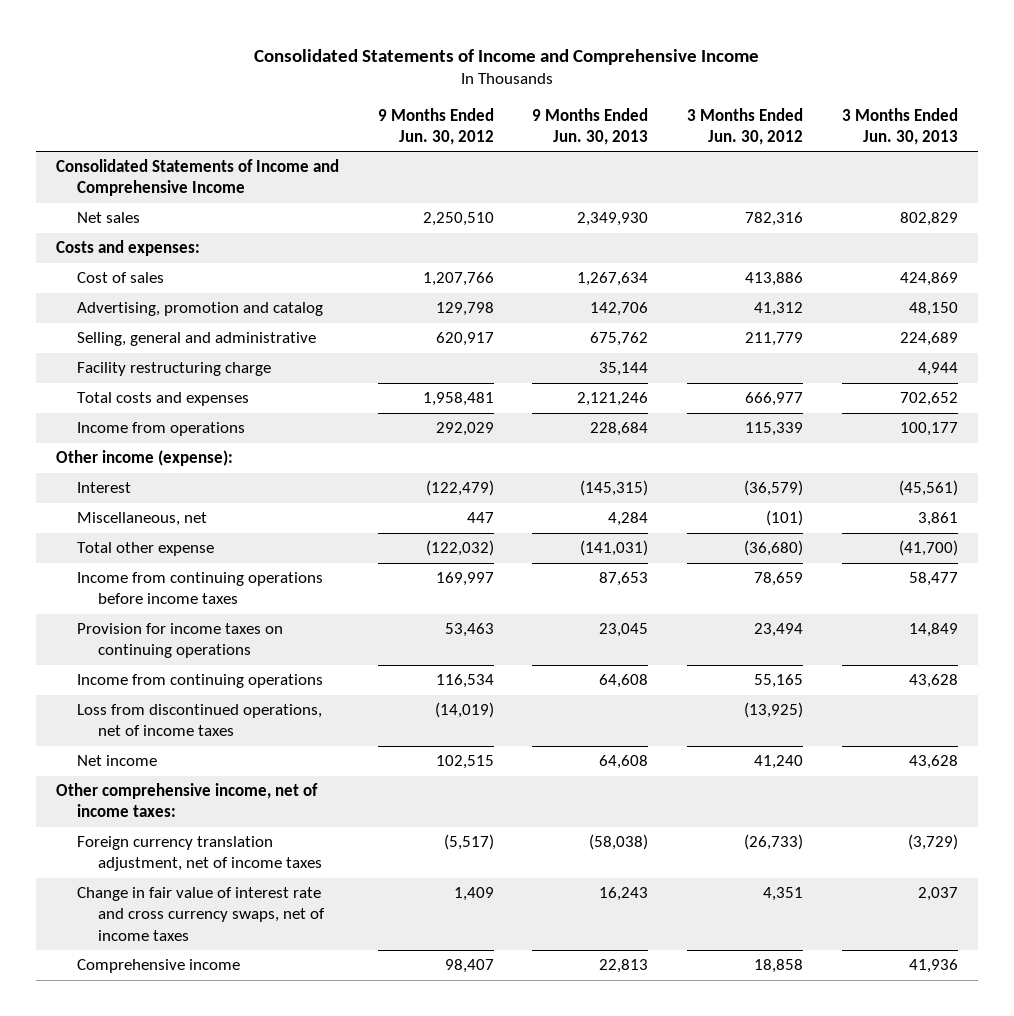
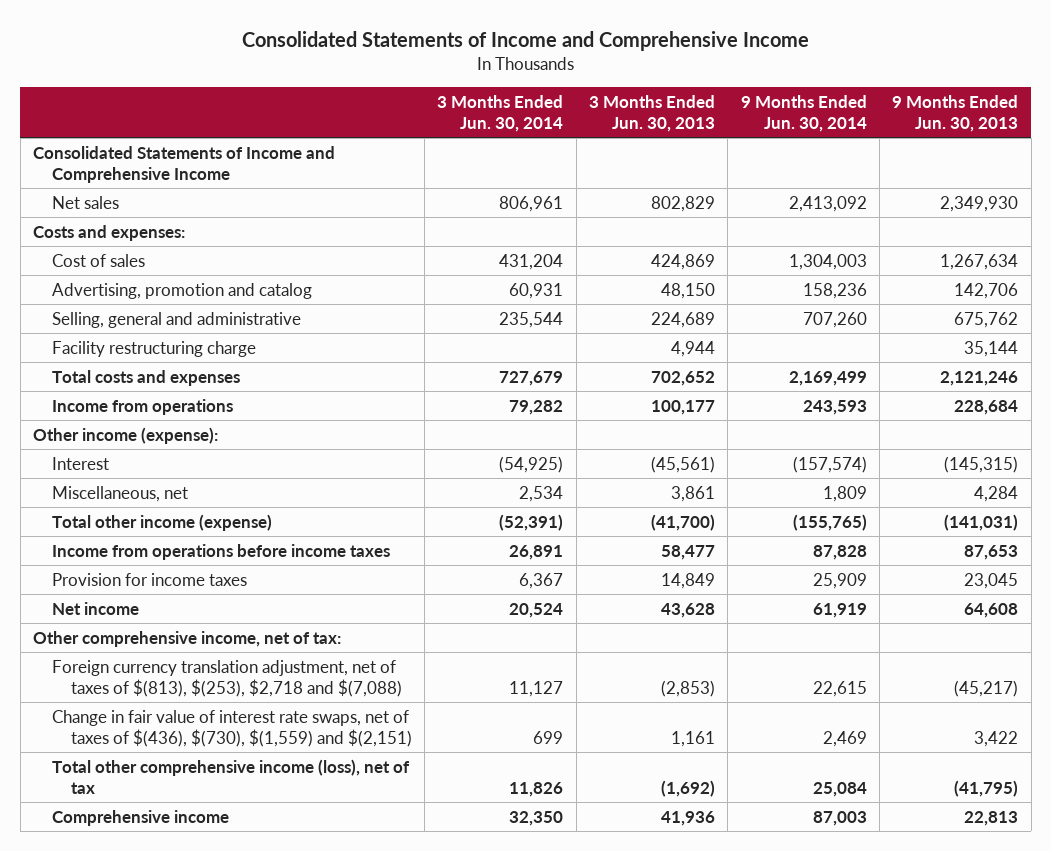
- | 9 Months Ended Jun. 30, 2012 | 9 Months Ended Jun. 30, 2013 | 3 Months Ended Jun. 30, 2012 | 3 Months Ended Jun. 30, 2013
+ | 3 Months Ended Jun. 30, 2014 | 3 Months Ended Jun. 30, 2013 | 9 Months Ended Jun. 30, 2014 | 9 Months Ended Jun. 30, 2013
- Total other expense | (122,032) | (141,031) | (36,680) | (41,700)
- Income from continuing operations before income taxes | 169,997 | 87,653 | 78,659 | 58,477
- Provision for income taxes on continuing operations | 53,463 | 23,045 | 23,494 | 14,849
- Income from continuing operations | 116,534 | 64,608 | 55,165 | 43,628
- Loss from discontinued operations, net of income taxes | (14,019) | | (13,925) |
+ Total other income (expense) | (52,391) | (41,700) | (155,765) | (141,031)
+ Income from operations before income taxes | 26,891 | 58,477 | 87,828 | 87,653
+ Provision for income taxes | 6,367 | 14,849 | 25,909 | 23,045
- Other comprehensive income, net of income taxes:
- Foreign currency translation adjustment, net of income taxes | (5,517) | (58,038) | (26,733) | (3,729)
- Change in fair value of interest rate and cross currency swaps, net of income taxes | 1,409 | 16,243 | 4,351 | 2,037
+ Other comprehensive income, net of tax:
+ Foreign currency translation adjustment, net of taxes of $(813), $(253), $2,718 and $(7,088) | 11,127 | (2,853) | 22,615 | (45,217)
+ Change in fair value of interest rate swaps, net of taxes of $(436), $(730), $(1,559) and $(2,151) | 699 | 1,161 | 2,469 | 3,422
+ Total other comprehensive income (loss), net of tax | 11,826 | (1,692) | 25,084 | (41,795)

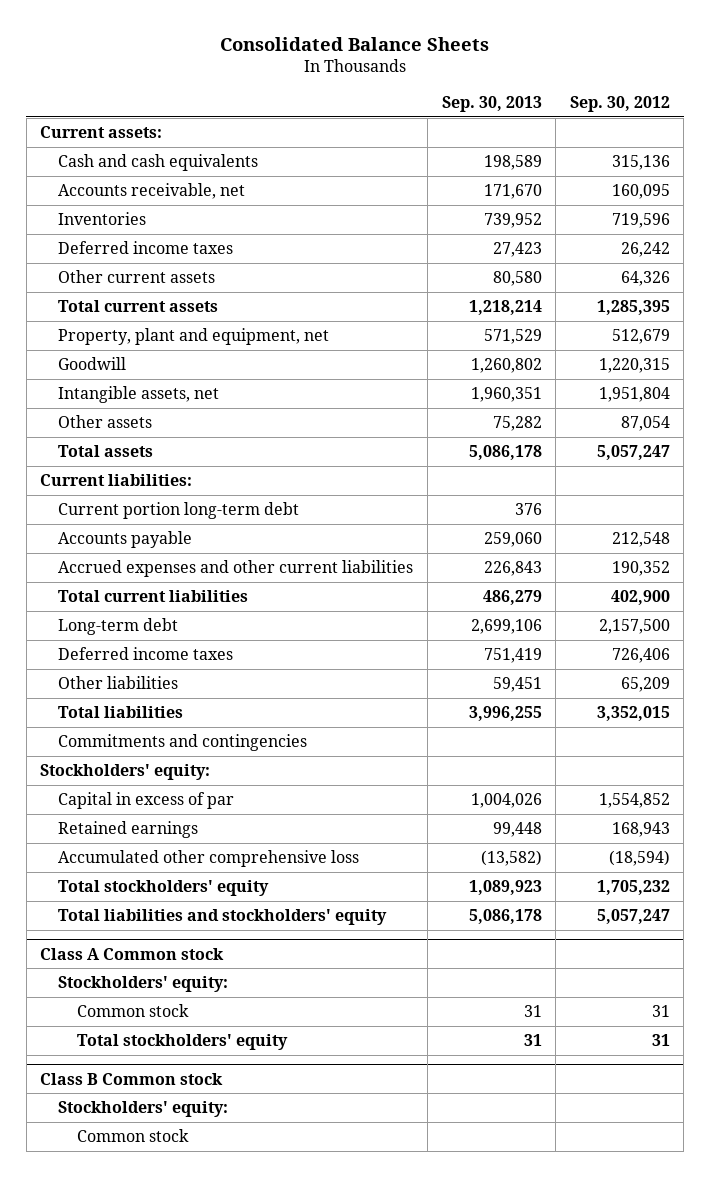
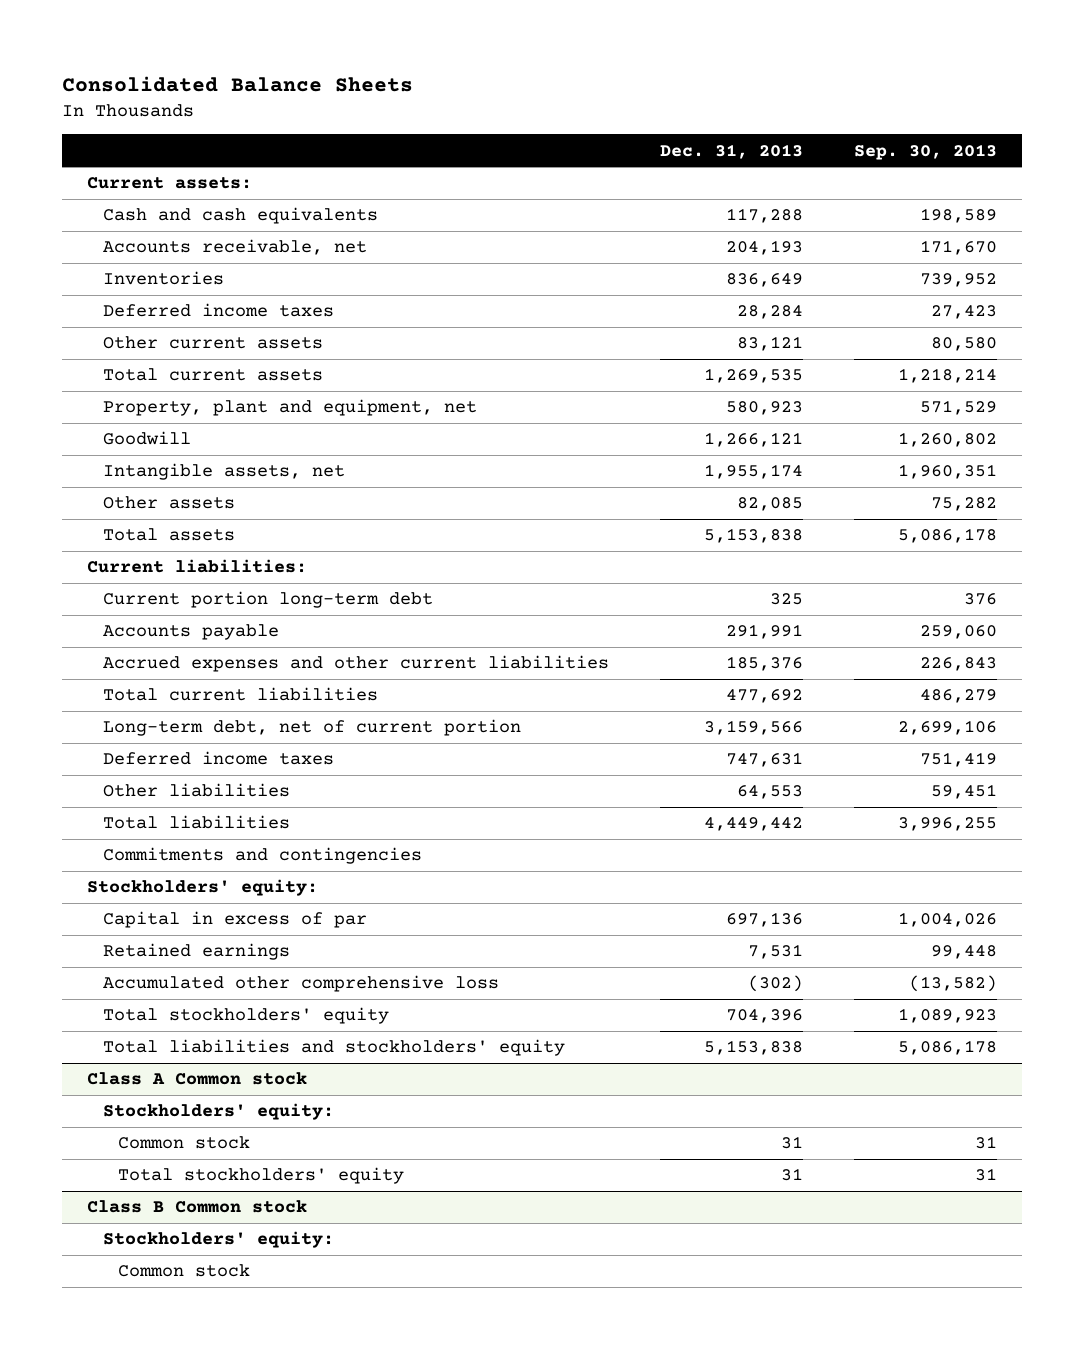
- | Sep. 30, 2013 | Sep. 30, 2012
+ | Dec. 31, 2013 | Sep. 30, 2013
- Long-term debt | 2,699,106 | 2,157,500
+ Long-term debt, net of current portion | 3,159,566 | 2,699,106

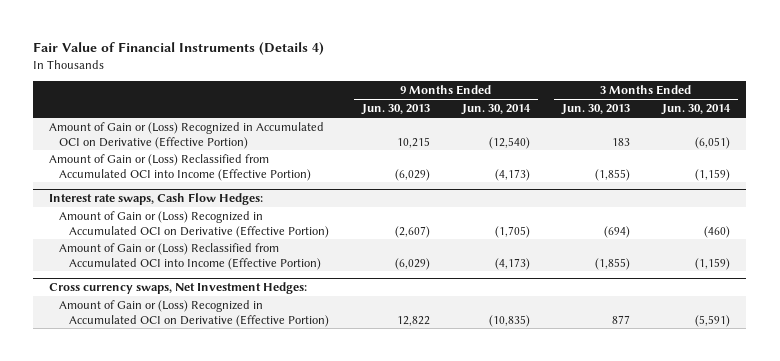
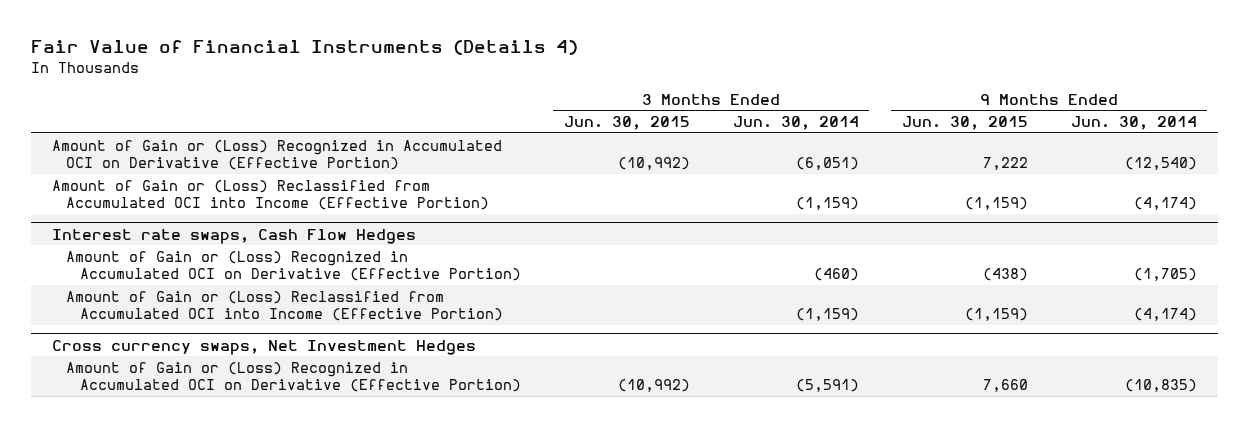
- | 9 Months Ended Jun. 30, 2013 | 9 Months Ended Jun. 30, 2014 | 3 Months Ended Jun. 30, 2013 | 3 Months Ended Jun. 30, 2014
+ | 3 Months Ended Jun. 30, 2015 | 3 Months Ended Jun. 30, 2014 | 9 Months Ended Jun. 30, 2015 | 9 Months Ended Jun. 30, 2014
- Amount of Gain or (Loss) Reclassified from Accumulated OCI into Income (Effective Portion) | (6,029) | (4,173) | (1,855) | (1,159)
- Interest rate swaps, Cash Flow Hedges:
+ Amount of Gain or (Loss) Reclassified from Accumulated OCI into Income (Effective Portion) | | (1,159) | (1,159) | (4,174)
+ Interest rate swaps, Cash Flow Hedges
- Amount of Gain or (Loss) Reclassified from Accumulated OCI into Income (Effective Portion) | (6,029) | (4,173) | (1,855) | (1,159)
- Cross currency swaps, Net Investment Hedges:
+ Amount of Gain or (Loss) Reclassified from Accumulated OCI into Income (Effective Portion) | | (1,159) | (1,159) | (4,174)
+ Cross currency swaps, Net Investment Hedges

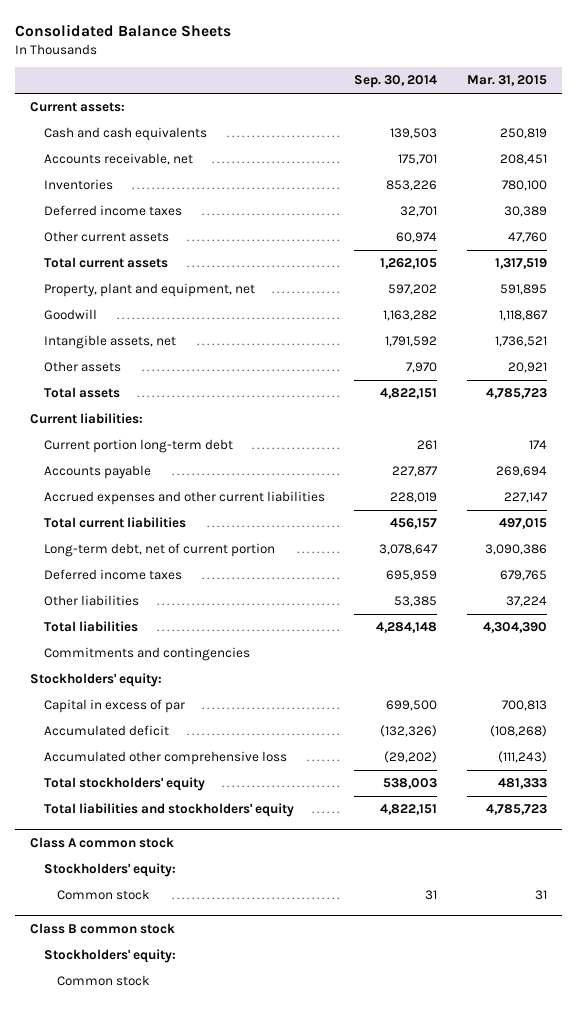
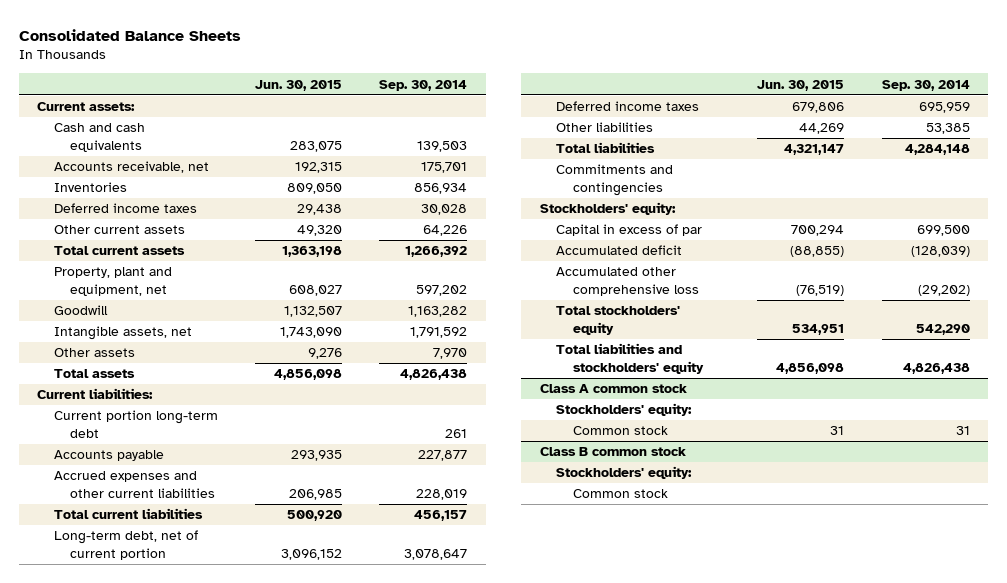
- | Sep. 30, 2014 | Mar. 31, 2015
+ | Jun. 30, 2015 | Sep. 30, 2014
- Inventories | 853,226 | 780,100
- Deferred income taxes | 32,701 | 30,389
- Other current assets | 60,974 | 47,760
- Total current assets | 1,262,105 | 1,317,519
+ Inventories | 809,050 | 856,934
+ Deferred income taxes | 29,438 | 30,028
+ Other current assets | 49,320 | 64,226
+ Total current assets | 1,363,198 | 1,266,392
- Total assets | 4,822,151 | 4,785,723
+ Total assets | 4,856,098 | 4,826,438
- Accumulated deficit | (132,326) | (108,268)
+ Accumulated deficit | (88,855) | (128,039)
- Total stockholders' equity | 538,003 | 481,333
- Total liabilities and stockholders' equity | 4,822,151 | 4,785,723
+ Total stockholders' equity | 534,951 | 542,290
+ Total liabilities and stockholders' equity | 4,856,098 | 4,826,438

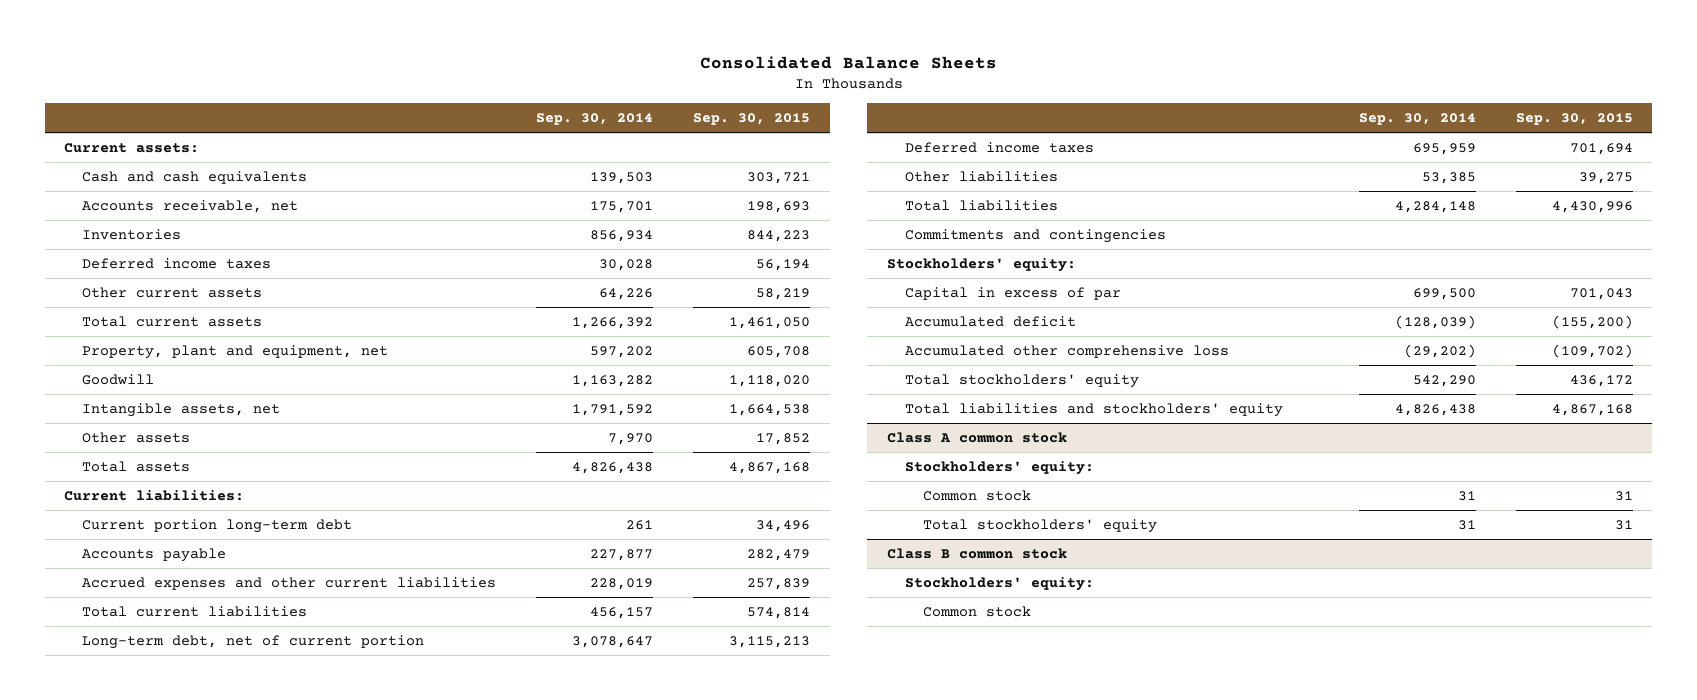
- | Jun. 30, 2015 | Sep. 30, 2014
+ | Sep. 30, 2014 | Sep. 30, 2015
@ Class A common stock
+ Total stockholders' equity | 31 | 31

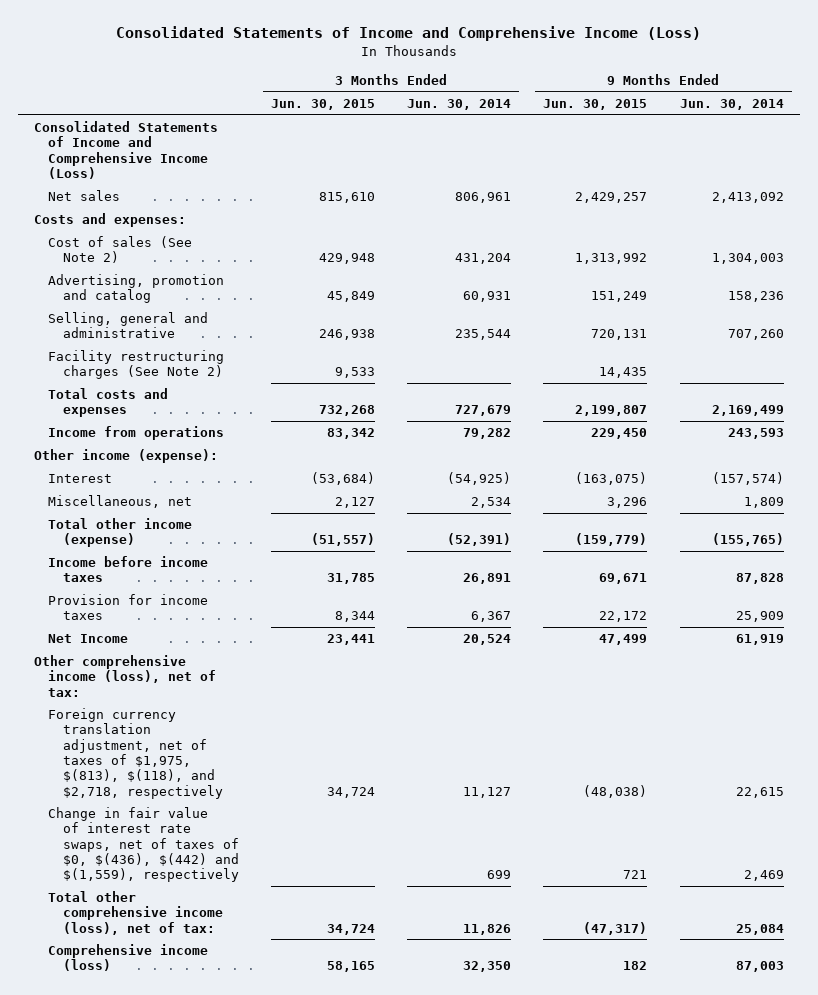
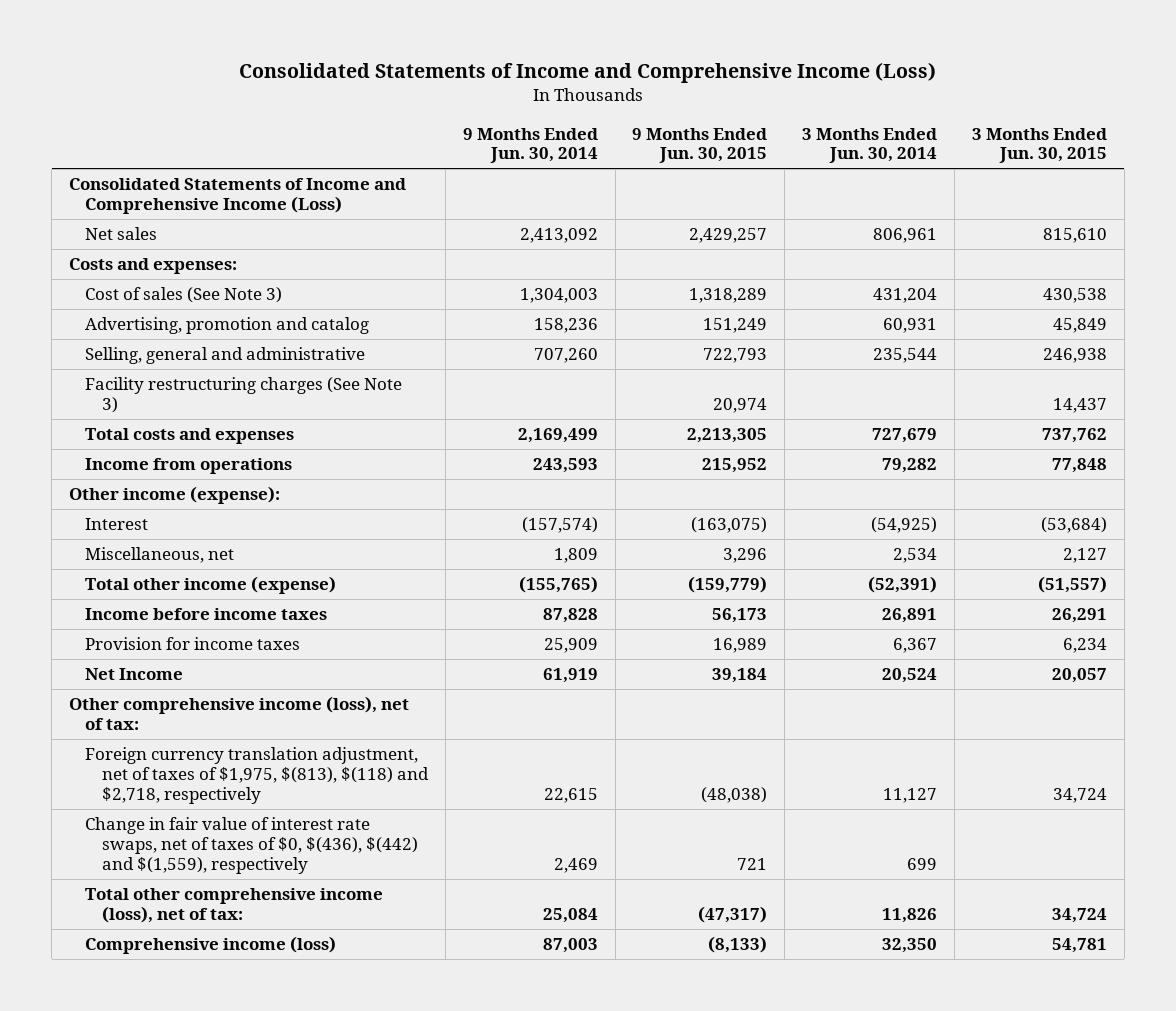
- | 3 Months Ended Jun. 30, 2015 | 3 Months Ended Jun. 30, 2014 | 9 Months Ended Jun. 30, 2015 | 9 Months Ended Jun. 30, 2014
+ | 9 Months Ended Jun. 30, 2014 | 9 Months Ended Jun. 30, 2015 | 3 Months Ended Jun. 30, 2014 | 3 Months Ended Jun. 30, 2015
- Cost of sales (See Note 2) | 429,948 | 431,204 | 1,313,992 | 1,304,003
+ Cost of sales (See Note 3) | 1,304,003 | 1,318,289 | 431,204 | 430,538
- Selling, general and administrative | 246,938 | 235,544 | 720,131 | 707,260
- Facility restructuring charges (See Note 2) | 9,533 | | 14,435 |
- Total costs and expenses | 732,268 | 727,679 | 2,199,807 | 2,169,499
- Income from operations | 83,342 | 79,282 | 229,450 | 243,593
+ Selling, general and administrative | 707,260 | 722,793 | 235,544 | 246,938
+ Facility restructuring charges (See Note 3) | | 20,974 | | 14,437
+ Total costs and expenses | 2,169,499 | 2,213,305 | 727,679 | 737,762
+ Income from operations | 243,593 | 215,952 | 79,282 | 77,848
- Income before income taxes | 31,785 | 26,891 | 69,671 | 87,828
- Provision for income taxes | 8,344 | 6,367 | 22,172 | 25,909
- Net Income | 23,441 | 20,524 | 47,499 | 61,919
+ Income before income taxes | 87,828 | 56,173 | 26,891 | 26,291
+ Provision for income taxes | 25,909 | 16,989 | 6,367 | 6,234
+ Net Income | 61,919 | 39,184 | 20,524 | 20,057
- Foreign currency translation adjustment, net of taxes of $1,975, $(813), $(118), and $2,718, respectively | 34,724 | 11,127 | (48,038) | 22,615
+ Foreign currency translation adjustment, net of taxes of $1,975, $(813), $(118) and $2,718, respectively | 22,615 | (48,038) | 11,127 | 34,724
- Comprehensive income (loss) | 58,165 | 32,350 | 182 | 87,003
+ Comprehensive income (loss) | 87,003 | (8,133) | 32,350 | 54,781

